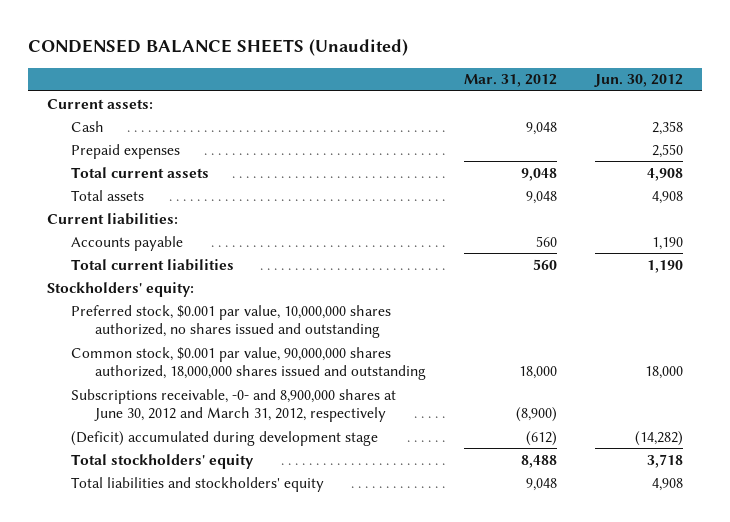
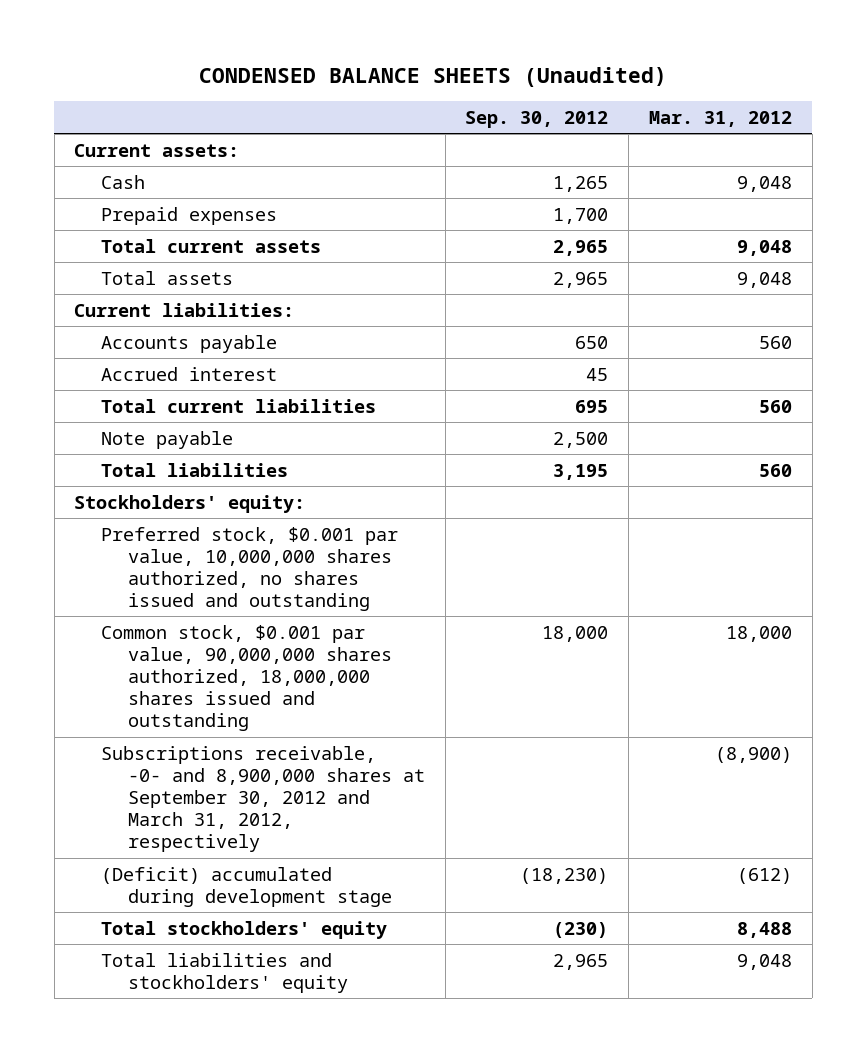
- | Mar. 31, 2012 | Jun. 30, 2012
+ | Sep. 30, 2012 | Mar. 31, 2012
+ Accrued interest | 45 |
+ Note payable | 2,500 |
+ Total liabilities | 3,195 | 560
- Subscriptions receivable, -0- and 8,900,000 shares at June 30, 2012 and March 31, 2012, respectively | (8,900) |
+ Subscriptions receivable, -0- and 8,900,000 shares at September 30, 2012 and March 31, 2012, respectively | | (8,900)

